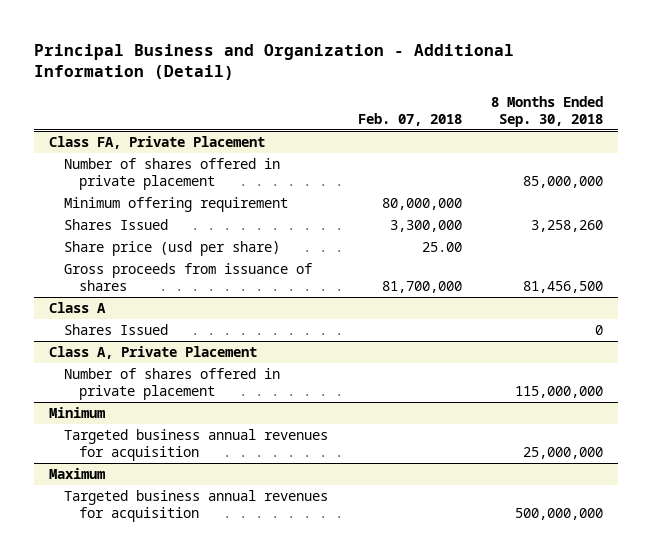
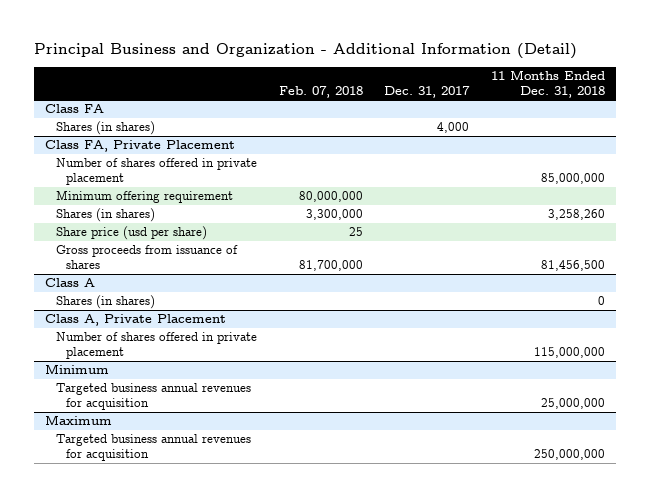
- | Feb. 07, 2018 | 8 Months Ended Sep. 30, 2018
+ | Feb. 07, 2018 | Dec. 31, 2017 | 11 Months Ended Dec. 31, 2018
+ Class FA
+ Shares (in shares) | | 4,000 |
@ Class FA, Private Placement
- Shares Issued | 3,300,000 | 3,258,260
- Share price (usd per share) | 25.00 |
+ Shares (in shares) | 3,300,000 | | 3,258,260
+ Share price (usd per share) | 25 | |
@ Class A
- Shares Issued | | 0
+ Shares (in shares) | | | 0

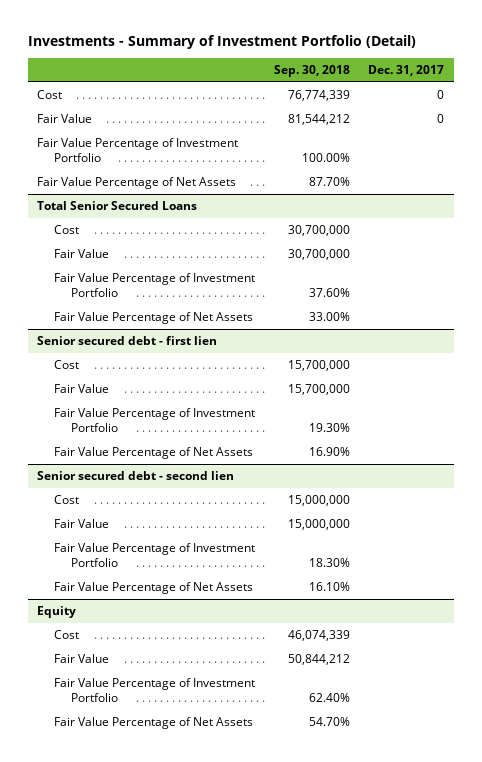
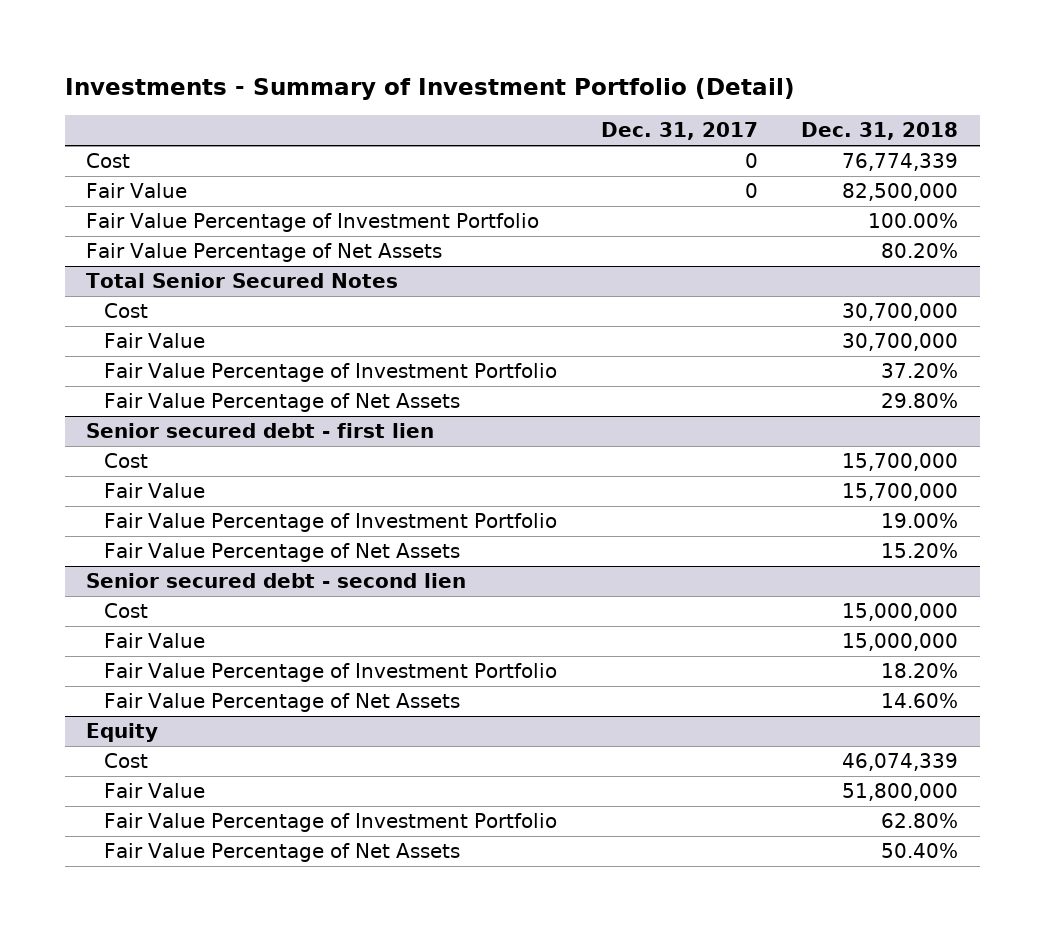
- | Sep. 30, 2018 | Dec. 31, 2017
+ | Dec. 31, 2017 | Dec. 31, 2018
- Total Senior Secured Loans
+ Total Senior Secured Notes

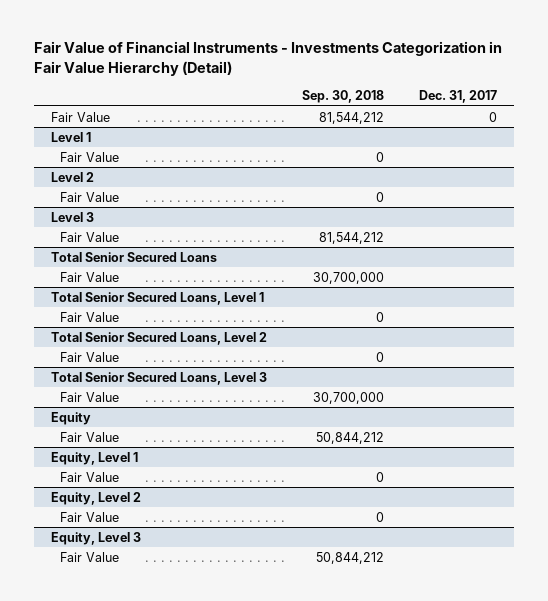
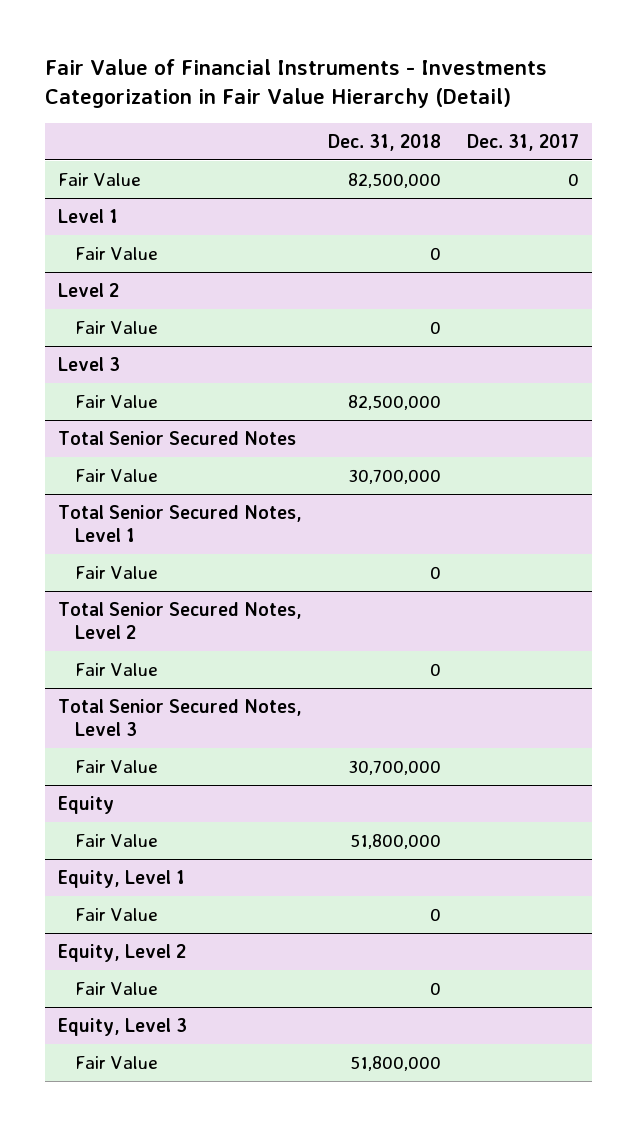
- | Sep. 30, 2018 | Dec. 31, 2017
+ | Dec. 31, 2018 | Dec. 31, 2017
- Total Senior Secured Loans
+ Total Senior Secured Notes
- Total Senior Secured Loans, Level 1
+ Total Senior Secured Notes, Level 1
- Total Senior Secured Loans, Level 2
+ Total Senior Secured Notes, Level 2
- Total Senior Secured Loans, Level 3
+ Total Senior Secured Notes, Level 3

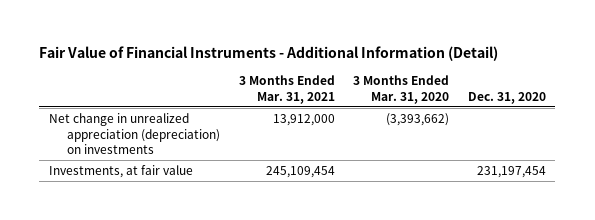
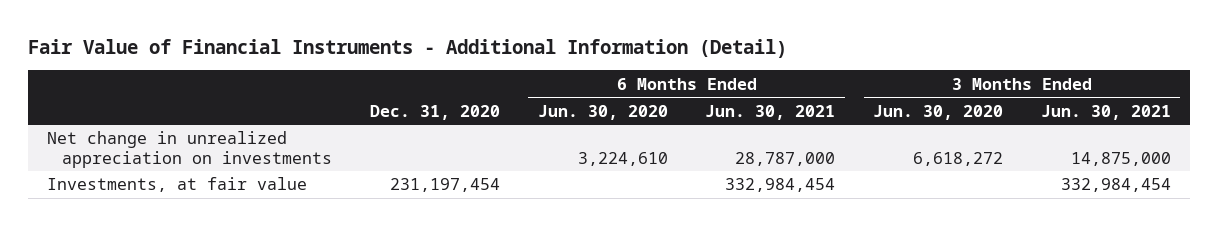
- | 3 Months Ended Mar. 31, 2021 | 3 Months Ended Mar. 31, 2020 | Dec. 31, 2020
+ | Dec. 31, 2020 | 6 Months Ended Jun. 30, 2020 | 6 Months Ended Jun. 30, 2021 | 3 Months Ended Jun. 30, 2020 | 3 Months Ended Jun. 30, 2021
- Net change in unrealized appreciation (depreciation) on investments | 13,912,000 | (3,393,662) |
+ Net change in unrealized appreciation on investments | | 3,224,610 | 28,787,000 | 6,618,272 | 14,875,000

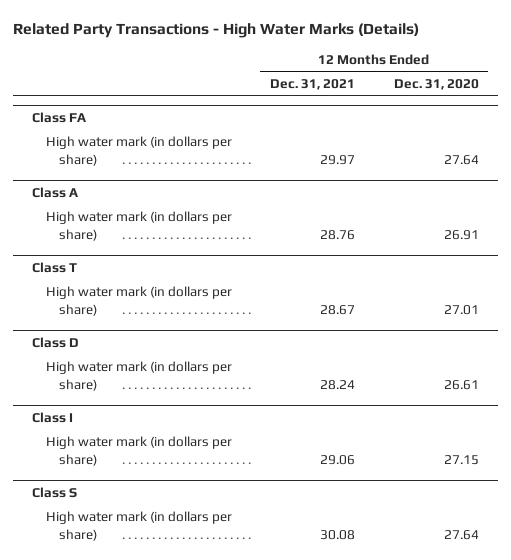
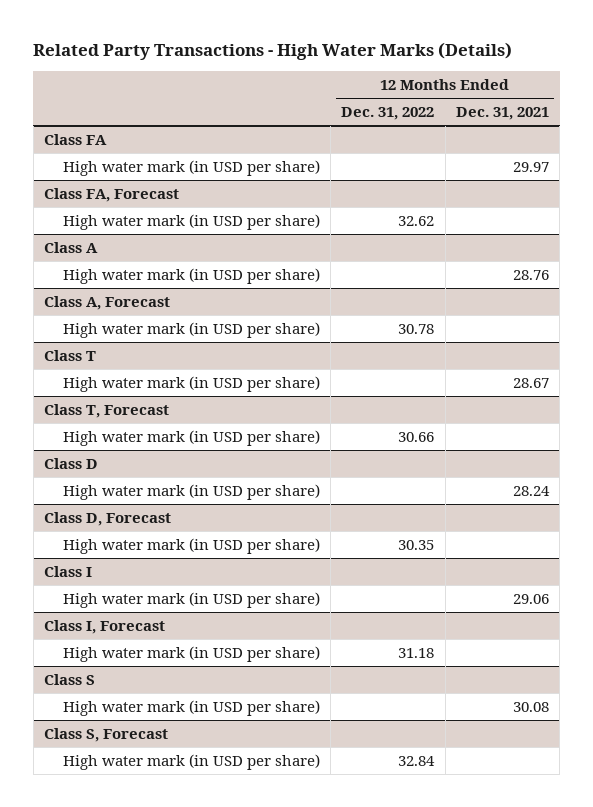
- | 12 Months Ended Dec. 31, 2021 | 12 Months Ended Dec. 31, 2020
+ | 12 Months Ended Dec. 31, 2022 | 12 Months Ended Dec. 31, 2021
@ Class FA
- High water mark (in dollars per share) | 29.97 | 27.64
+ High water mark (in USD per share) | | 29.97
+ Class FA, Forecast
+ High water mark (in USD per share) | 32.62 |
@ Class A
- High water mark (in dollars per share) | 28.76 | 26.91
+ High water mark (in USD per share) | | 28.76
+ Class A, Forecast
+ High water mark (in USD per share) | 30.78 |
@ Class T
- High water mark (in dollars per share) | 28.67 | 27.01
+ High water mark (in USD per share) | | 28.67
+ Class T, Forecast
+ High water mark (in USD per share) | 30.66 |
@ Class D
- High water mark (in dollars per share) | 28.24 | 26.61
+ High water mark (in USD per share) | | 28.24
+ Class D, Forecast
+ High water mark (in USD per share) | 30.35 |
@ Class I
- High water mark (in dollars per share) | 29.06 | 27.15
+ High water mark (in USD per share) | | 29.06
+ Class I, Forecast
+ High water mark (in USD per share) | 31.18 |
@ Class S
- High water mark (in dollars per share) | 30.08 | 27.64
+ High water mark (in USD per share) | | 30.08
+ Class S, Forecast
+ High water mark (in USD per share) | 32.84 |

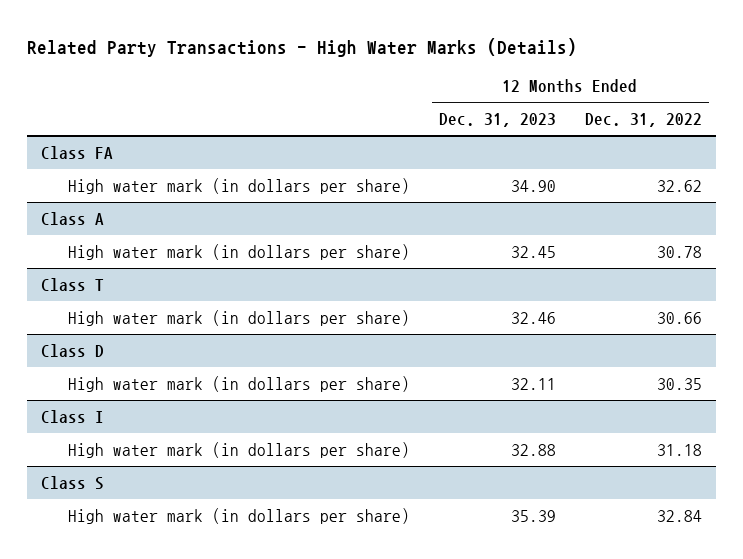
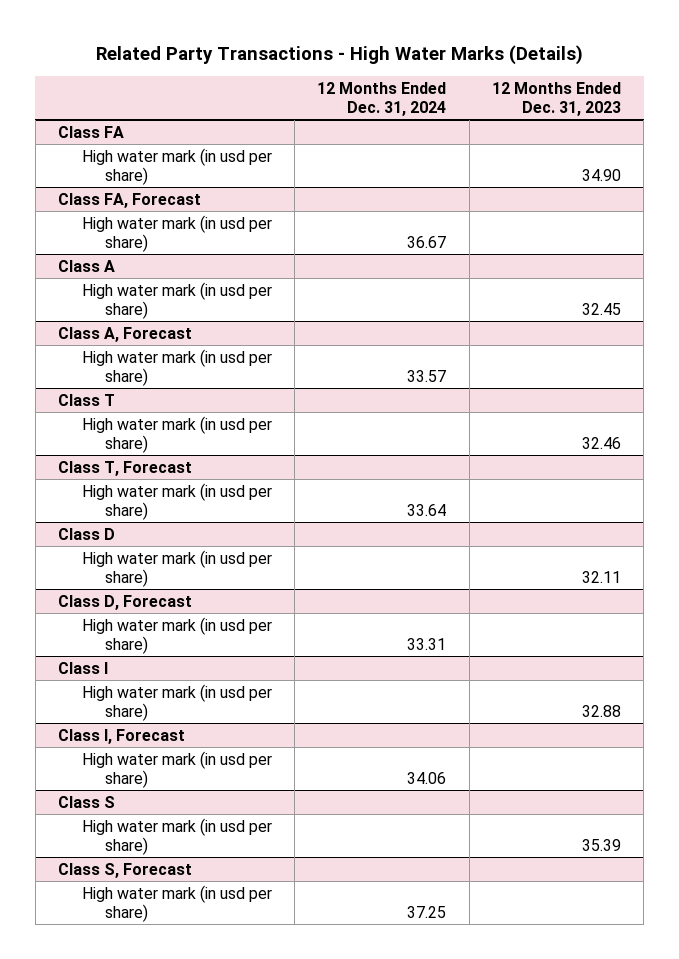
- | 12 Months Ended Dec. 31, 2023 | 12 Months Ended Dec. 31, 2022
+ | 12 Months Ended Dec. 31, 2024 | 12 Months Ended Dec. 31, 2023
@ Class FA
- High water mark (in dollars per share) | 34.90 | 32.62
+ High water mark (in usd per share) | | 34.90
+ Class FA, Forecast
+ High water mark (in usd per share) | 36.67 |
@ Class A
- High water mark (in dollars per share) | 32.45 | 30.78
+ High water mark (in usd per share) | | 32.45
+ Class A, Forecast
+ High water mark (in usd per share) | 33.57 |
@ Class T
- High water mark (in dollars per share) | 32.46 | 30.66
+ High water mark (in usd per share) | | 32.46
+ Class T, Forecast
+ High water mark (in usd per share) | 33.64 |
@ Class D
- High water mark (in dollars per share) | 32.11 | 30.35
+ High water mark (in usd per share) | | 32.11
+ Class D, Forecast
+ High water mark (in usd per share) | 33.31 |
@ Class I
- High water mark (in dollars per share) | 32.88 | 31.18
+ High water mark (in usd per share) | | 32.88
+ Class I, Forecast
+ High water mark (in usd per share) | 34.06 |
@ Class S
- High water mark (in dollars per share) | 35.39 | 32.84
+ High water mark (in usd per share) | | 35.39
+ Class S, Forecast
+ High water mark (in usd per share) | 37.25 |

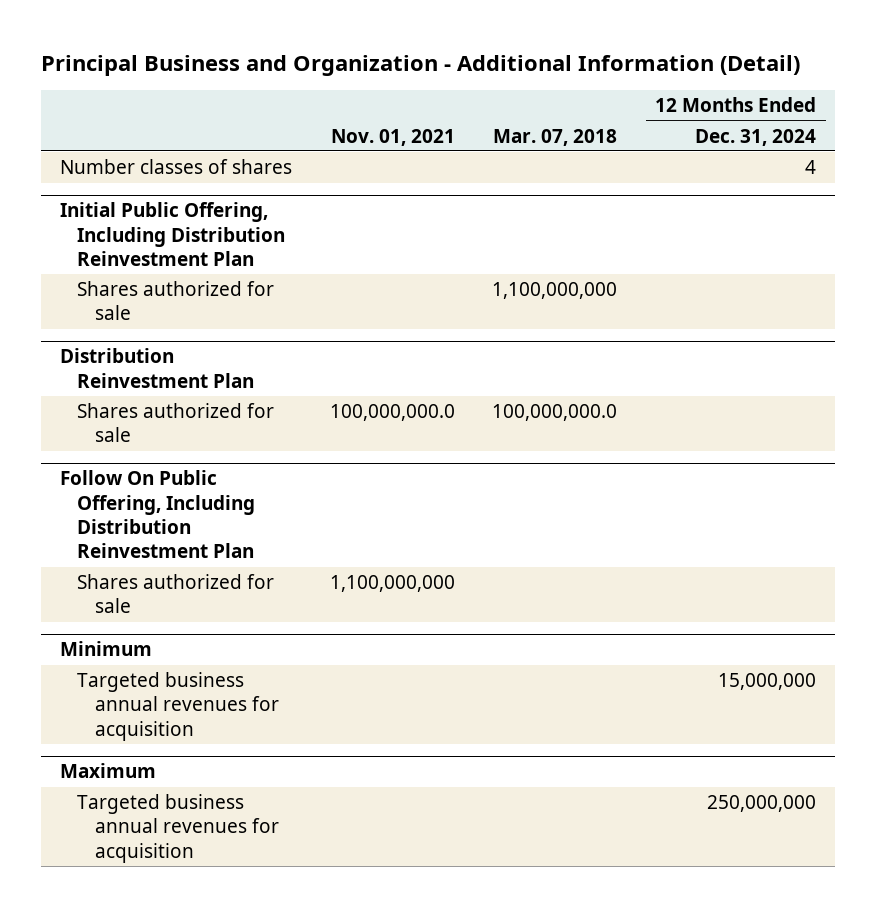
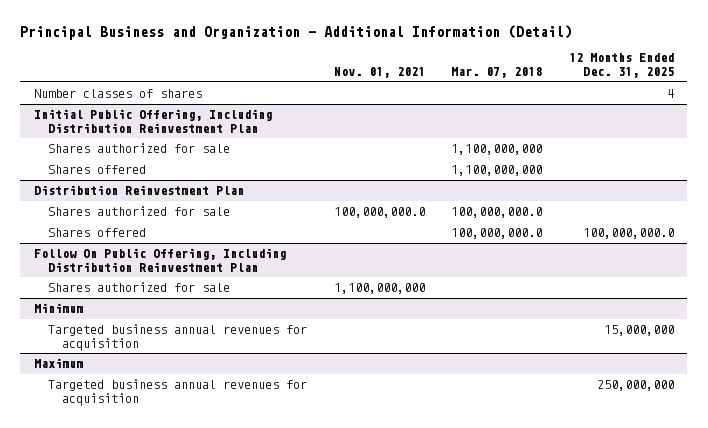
- | Nov. 01, 2021 | Mar. 07, 2018 | 12 Months Ended Dec. 31, 2024
+ | Nov. 01, 2021 | Mar. 07, 2018 | 12 Months Ended Dec. 31, 2025
@ Initial Public Offering, Including Distribution Reinvestment Plan
+ Shares offered | | 1,100,000,000 |
@ Distribution Reinvestment Plan
+ Shares offered | | 100,000,000.0 | 100,000,000.0

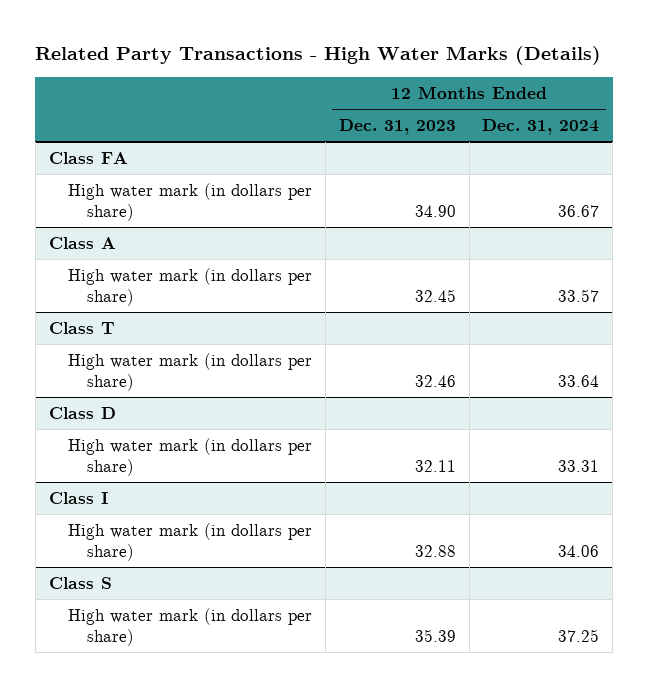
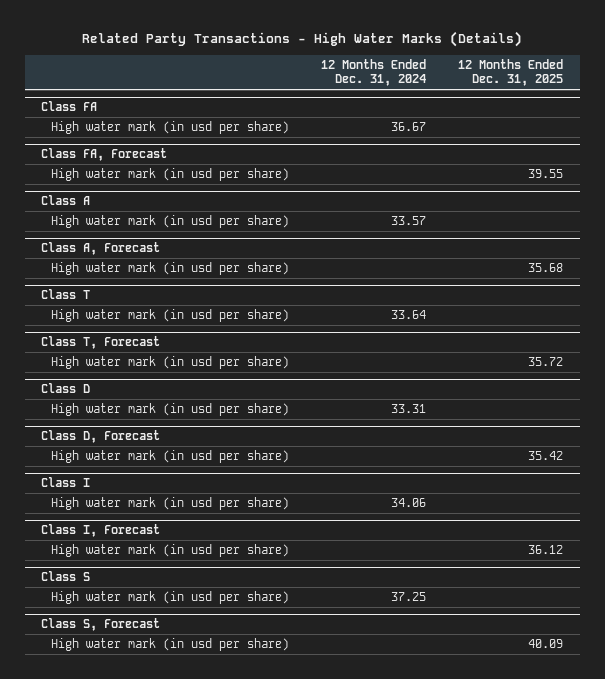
- | 12 Months Ended Dec. 31, 2023 | 12 Months Ended Dec. 31, 2024
+ | 12 Months Ended Dec. 31, 2024 | 12 Months Ended Dec. 31, 2025
@ Class FA
- High water mark (in dollars per share) | 34.90 | 36.67
+ High water mark (in usd per share) | 36.67 |
+ Class FA, Forecast
+ High water mark (in usd per share) | | 39.55
@ Class A
- High water mark (in dollars per share) | 32.45 | 33.57
+ High water mark (in usd per share) | 33.57 |
+ Class A, Forecast
+ High water mark (in usd per share) | | 35.68
@ Class T
- High water mark (in dollars per share) | 32.46 | 33.64
+ High water mark (in usd per share) | 33.64 |
+ Class T, Forecast
+ High water mark (in usd per share) | | 35.72
@ Class D
- High water mark (in dollars per share) | 32.11 | 33.31
+ High water mark (in usd per share) | 33.31 |
+ Class D, Forecast
+ High water mark (in usd per share) | | 35.42
@ Class I
- High water mark (in dollars per share) | 32.88 | 34.06
+ High water mark (in usd per share) | 34.06 |
+ Class I, Forecast
+ High water mark (in usd per share) | | 36.12
@ Class S
- High water mark (in dollars per share) | 35.39 | 37.25
+ High water mark (in usd per share) | 37.25 |
+ Class S, Forecast
+ High water mark (in usd per share) | | 40.09

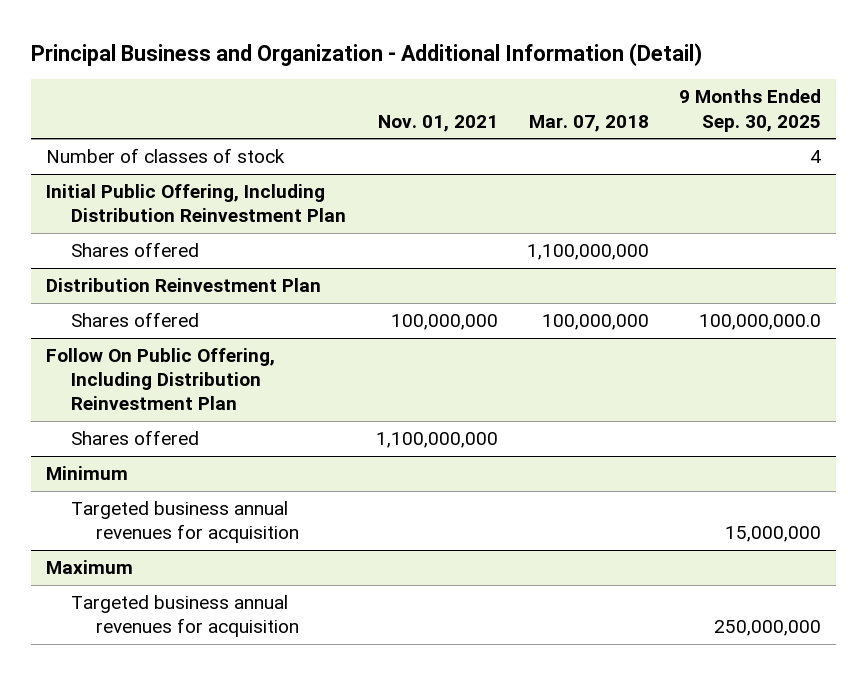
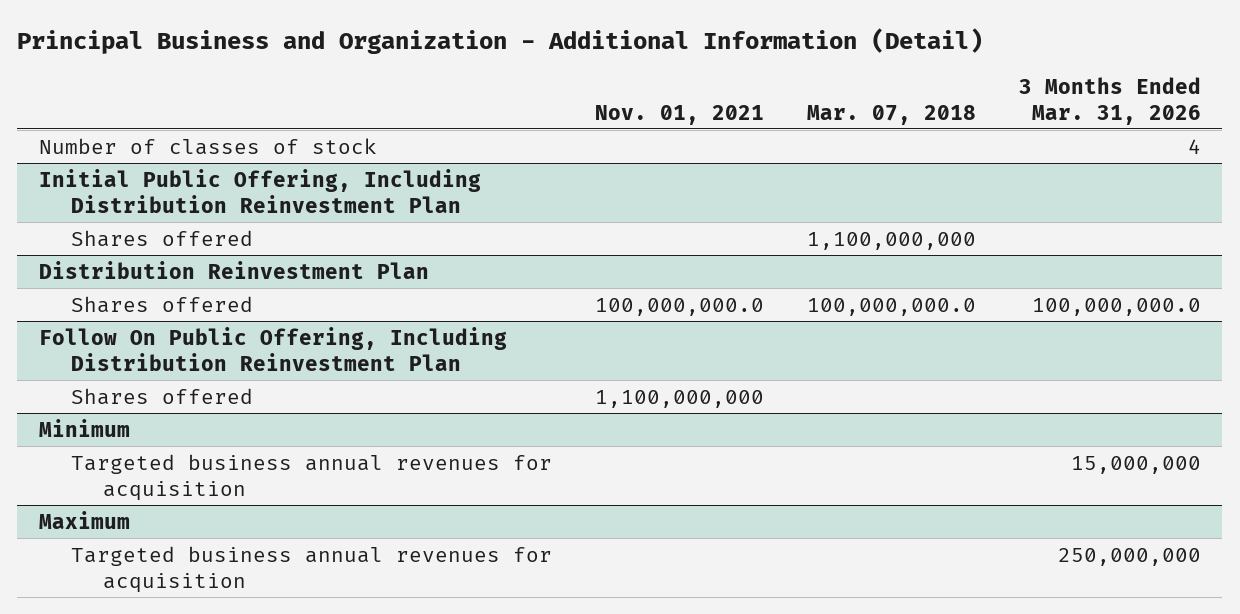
- | Nov. 01, 2021 | Mar. 07, 2018 | 9 Months Ended Sep. 30, 2025
+ | Nov. 01, 2021 | Mar. 07, 2018 | 3 Months Ended Mar. 31, 2026
@ Distribution Reinvestment Plan
- Shares offered | 100,000,000 | 100,000,000 | 100,000,000.0
+ Shares offered | 100,000,000.0 | 100,000,000.0 | 100,000,000.0

